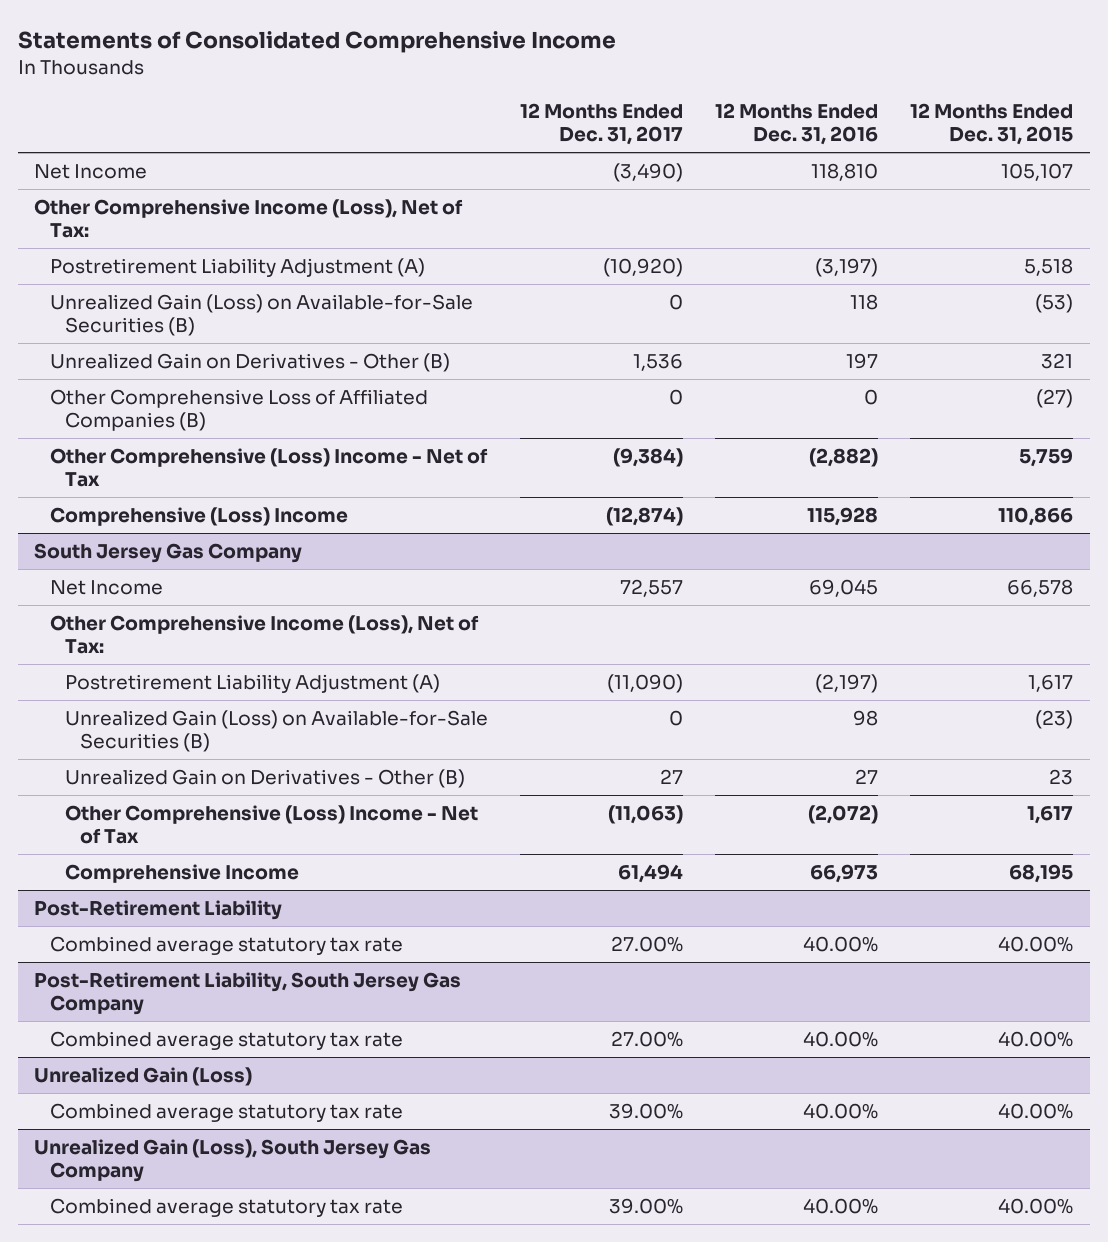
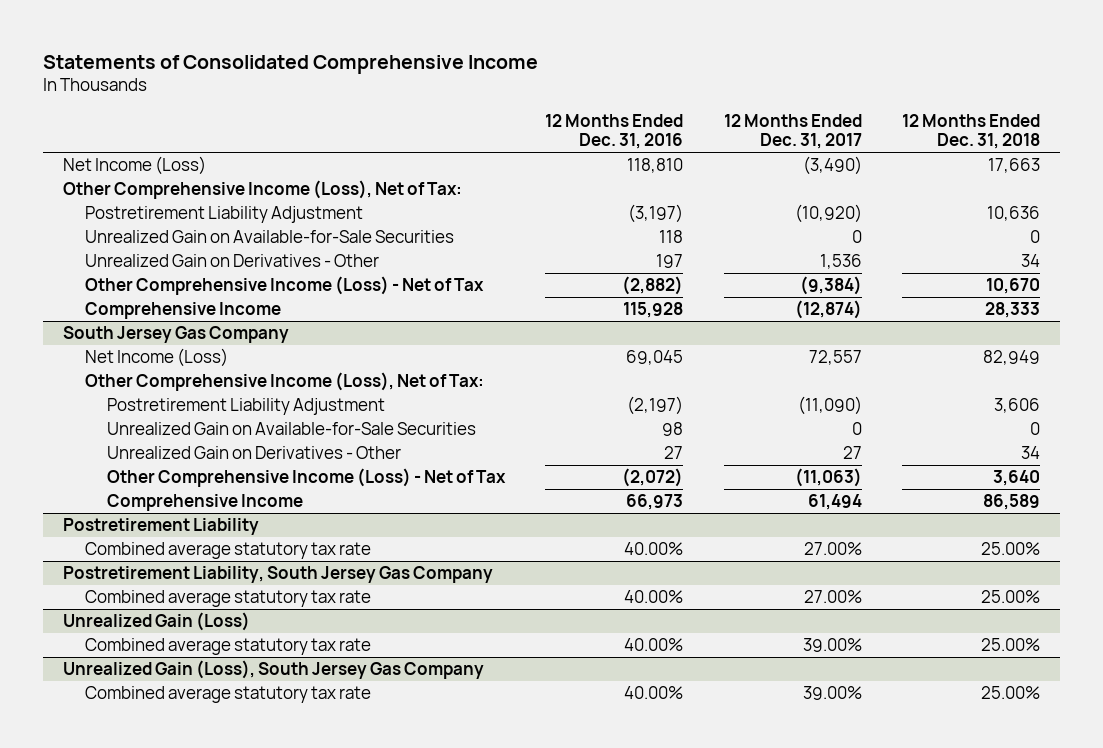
- | 12 Months Ended Dec. 31, 2017 | 12 Months Ended Dec. 31, 2016 | 12 Months Ended Dec. 31, 2015
+ | 12 Months Ended Dec. 31, 2016 | 12 Months Ended Dec. 31, 2017 | 12 Months Ended Dec. 31, 2018
- Net Income | (3,490) | 118,810 | 105,107
+ Net Income (Loss) | 118,810 | (3,490) | 17,663
- Postretirement Liability Adjustment (A) | (10,920) | (3,197) | 5,518
- Unrealized Gain (Loss) on Available-for-Sale Securities (B) | 0 | 118 | (53)
- Unrealized Gain on Derivatives - Other (B) | 1,536 | 197 | 321
- Other Comprehensive Loss of Affiliated Companies (B) | 0 | 0 | (27)
- Other Comprehensive (Loss) Income - Net of Tax | (9,384) | (2,882) | 5,759
- Comprehensive (Loss) Income | (12,874) | 115,928 | 110,866
+ Postretirement Liability Adjustment | (3,197) | (10,920) | 10,636
+ Unrealized Gain on Available-for-Sale Securities | 118 | 0 | 0
+ Unrealized Gain on Derivatives - Other | 197 | 1,536 | 34
+ Other Comprehensive Income (Loss) - Net of Tax | (2,882) | (9,384) | 10,670
+ Comprehensive Income | 115,928 | (12,874) | 28,333
@ South Jersey Gas Company
- Net Income | 72,557 | 69,045 | 66,578
+ Net Income (Loss) | 69,045 | 72,557 | 82,949
- Postretirement Liability Adjustment (A) | (11,090) | (2,197) | 1,617
- Unrealized Gain (Loss) on Available-for-Sale Securities (B) | 0 | 98 | (23)
- Unrealized Gain on Derivatives - Other (B) | 27 | 27 | 23
- Other Comprehensive (Loss) Income - Net of Tax | (11,063) | (2,072) | 1,617
+ Postretirement Liability Adjustment | (2,197) | (11,090) | 3,606
+ Unrealized Gain on Available-for-Sale Securities | 98 | 0 | 0
+ Unrealized Gain on Derivatives - Other | 27 | 27 | 34
+ Other Comprehensive Income (Loss) - Net of Tax | (2,072) | (11,063) | 3,640
- Post-Retirement Liability
+ Postretirement Liability
- Post-Retirement Liability, South Jersey Gas Company
+ Postretirement Liability, South Jersey Gas Company

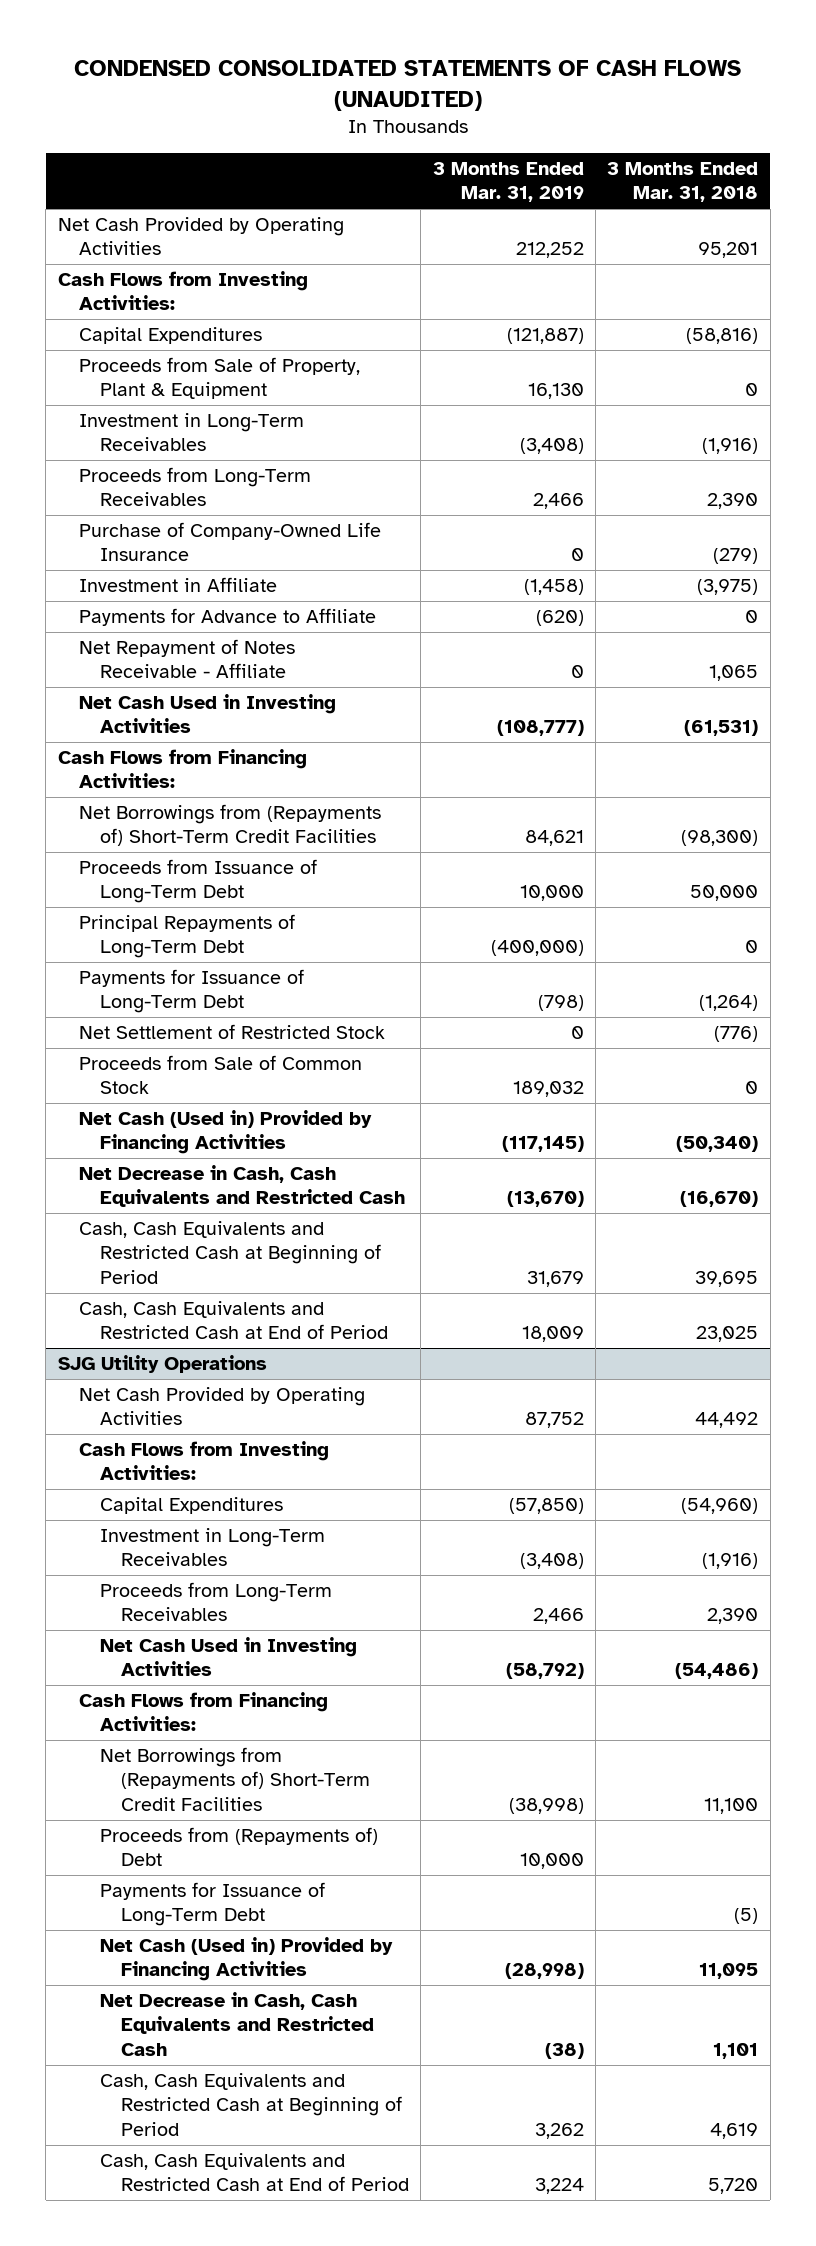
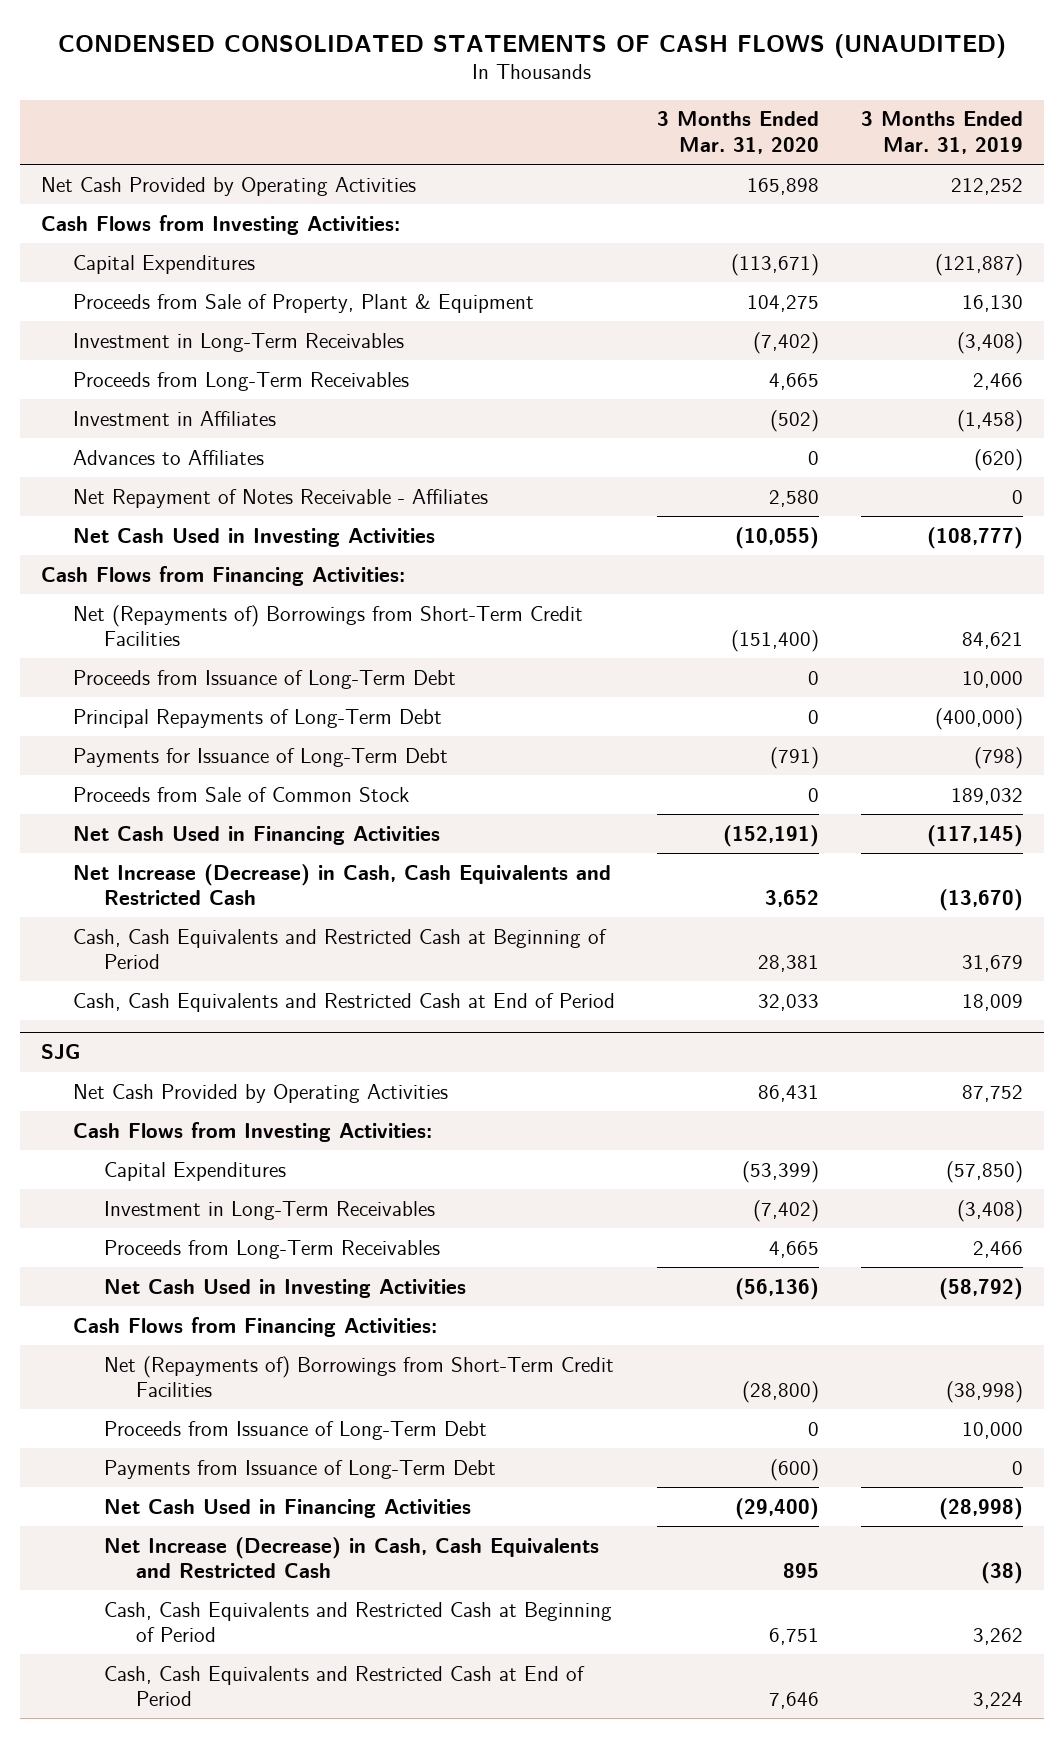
- | 3 Months Ended Mar. 31, 2019 | 3 Months Ended Mar. 31, 2018
+ | 3 Months Ended Mar. 31, 2020 | 3 Months Ended Mar. 31, 2019
- Purchase of Company-Owned Life Insurance | 0 | (279)
- Investment in Affiliate | (1,458) | (3,975)
- Payments for Advance to Affiliate | (620) | 0
- Net Repayment of Notes Receivable - Affiliate | 0 | 1,065
+ Investment in Affiliates | (502) | (1,458)
+ Advances to Affiliates | 0 | (620)
+ Net Repayment of Notes Receivable - Affiliates | 2,580 | 0
- Net Borrowings from (Repayments of) Short-Term Credit Facilities | 84,621 | (98,300)
+ Net (Repayments of) Borrowings from Short-Term Credit Facilities | (151,400) | 84,621
- Net Settlement of Restricted Stock | 0 | (776)
- Net Cash (Used in) Provided by Financing Activities | (117,145) | (50,340)
- Net Decrease in Cash, Cash Equivalents and Restricted Cash | (13,670) | (16,670)
+ Net Cash Used in Financing Activities | (152,191) | (117,145)
+ Net Increase (Decrease) in Cash, Cash Equivalents and Restricted Cash | 3,652 | (13,670)
- SJG Utility Operations
+ SJG
- Net Borrowings from (Repayments of) Short-Term Credit Facilities | (38,998) | 11,100
- Proceeds from (Repayments of) Debt | 10,000 |
- Payments for Issuance of Long-Term Debt | | (5)
- Net Cash (Used in) Provided by Financing Activities | (28,998) | 11,095
- Net Decrease in Cash, Cash Equivalents and Restricted Cash | (38) | 1,101
+ Net (Repayments of) Borrowings from Short-Term Credit Facilities | (28,800) | (38,998)
+ Proceeds from Issuance of Long-Term Debt | 0 | 10,000
+ Payments from Issuance of Long-Term Debt | (600) | 0
+ Net Cash Used in Financing Activities | (29,400) | (28,998)
+ Net Increase (Decrease) in Cash, Cash Equivalents and Restricted Cash | 895 | (38)

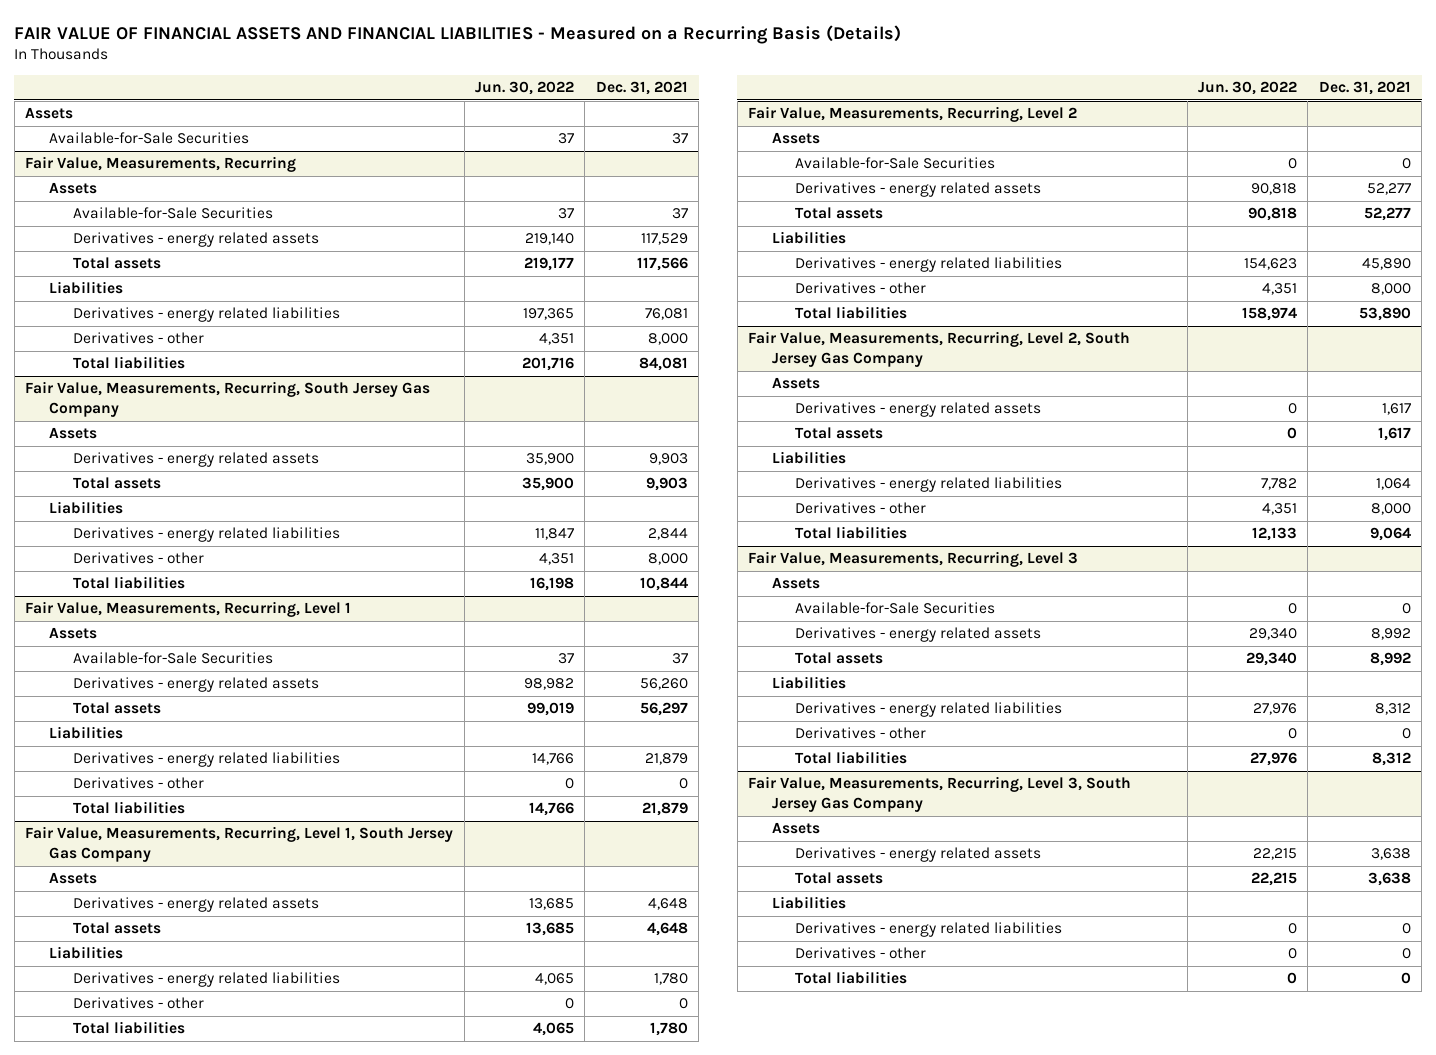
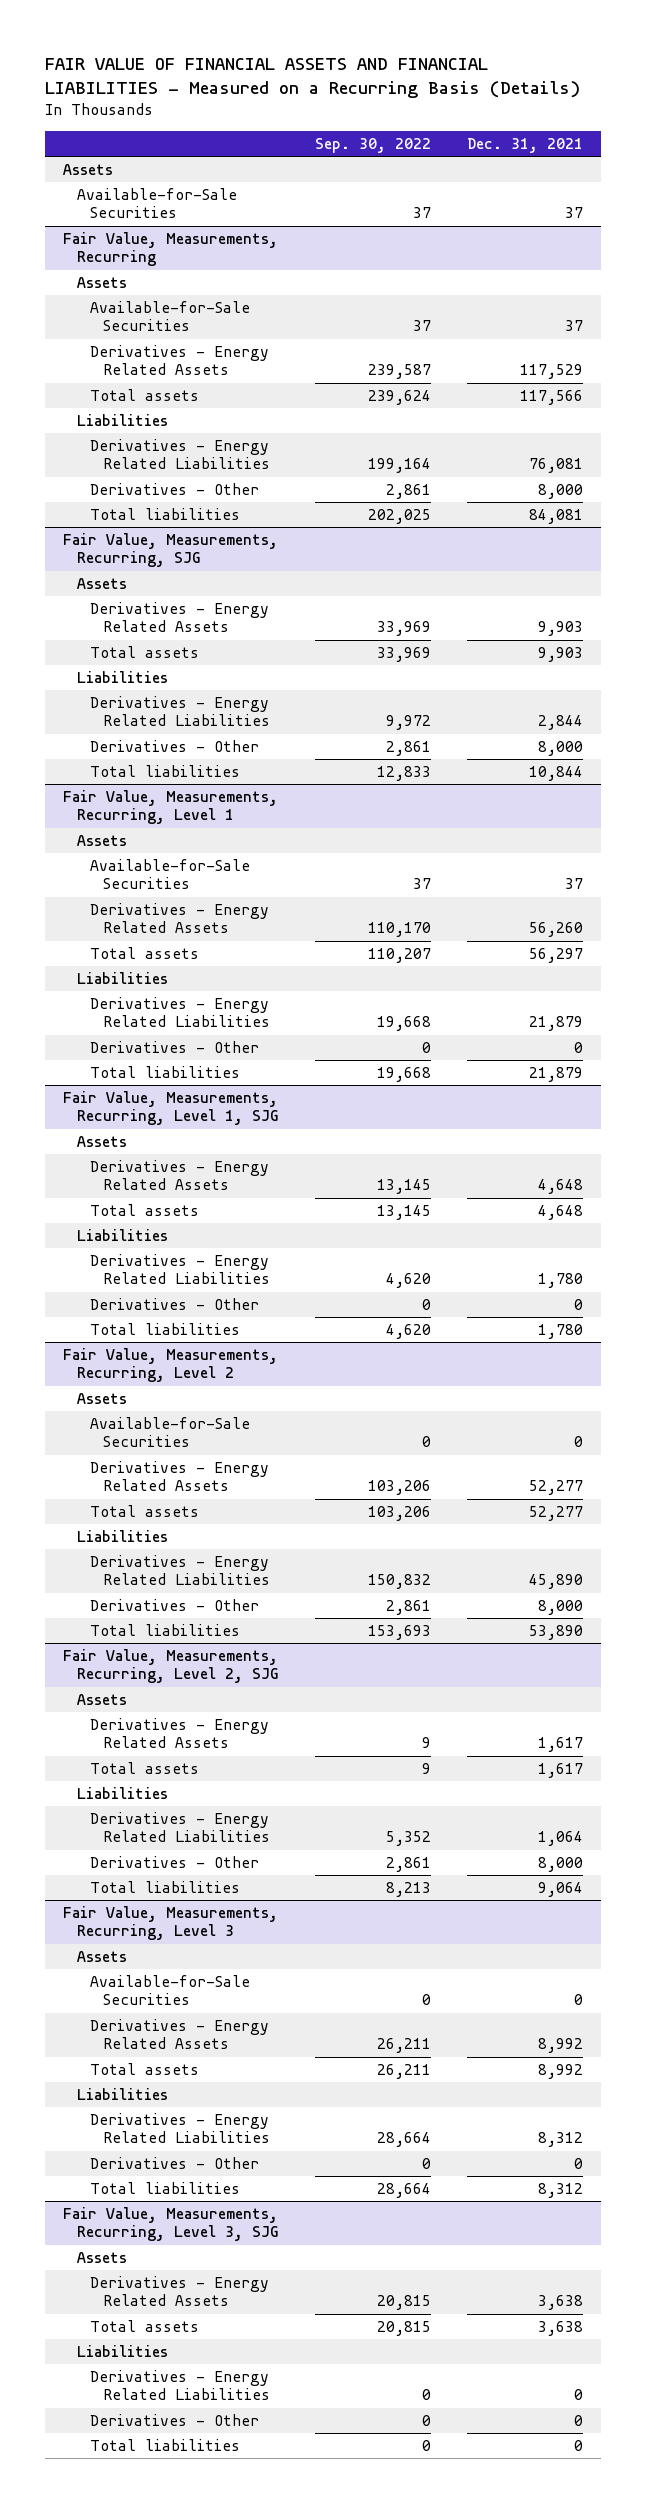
- | Jun. 30, 2022 | Dec. 31, 2021
+ | Sep. 30, 2022 | Dec. 31, 2021
@ Fair Value, Measurements, Recurring
- Derivatives - energy related assets | 219,140 | 117,529
+ Derivatives - Energy Related Assets | 239,587 | 117,529
- Derivatives - energy related liabilities | 197,365 | 76,081
- Derivatives - other | 4,351 | 8,000
+ Derivatives - Energy Related Liabilities | 199,164 | 76,081
+ Derivatives - Other | 2,861 | 8,000
- Fair Value, Measurements, Recurring, South Jersey Gas Company
+ Fair Value, Measurements, Recurring, SJG
- Derivatives - energy related assets | 35,900 | 9,903
+ Derivatives - Energy Related Assets | 33,969 | 9,903
- Derivatives - energy related liabilities | 11,847 | 2,844
- Derivatives - other | 4,351 | 8,000
+ Derivatives - Energy Related Liabilities | 9,972 | 2,844
+ Derivatives - Other | 2,861 | 8,000
@ Fair Value, Measurements, Recurring, Level 1
- Derivatives - energy related assets | 98,982 | 56,260
+ Derivatives - Energy Related Assets | 110,170 | 56,260
- Derivatives - energy related liabilities | 14,766 | 21,879
- Derivatives - other | 0 | 0
+ Derivatives - Energy Related Liabilities | 19,668 | 21,879
+ Derivatives - Other | 0 | 0
- Fair Value, Measurements, Recurring, Level 1, South Jersey Gas Company
+ Fair Value, Measurements, Recurring, Level 1, SJG
- Derivatives - energy related assets | 13,685 | 4,648
+ Derivatives - Energy Related Assets | 13,145 | 4,648
- Derivatives - energy related liabilities | 4,065 | 1,780
- Derivatives - other | 0 | 0
+ Derivatives - Energy Related Liabilities | 4,620 | 1,780
+ Derivatives - Other | 0 | 0
@ Fair Value, Measurements, Recurring, Level 2
- Derivatives - energy related assets | 90,818 | 52,277
+ Derivatives - Energy Related Assets | 103,206 | 52,277
- Derivatives - energy related liabilities | 154,623 | 45,890
- Derivatives - other | 4,351 | 8,000
+ Derivatives - Energy Related Liabilities | 150,832 | 45,890
+ Derivatives - Other | 2,861 | 8,000
- Fair Value, Measurements, Recurring, Level 2, South Jersey Gas Company
+ Fair Value, Measurements, Recurring, Level 2, SJG
- Derivatives - energy related assets | 0 | 1,617
+ Derivatives - Energy Related Assets | 9 | 1,617
- Derivatives - energy related liabilities | 7,782 | 1,064
- Derivatives - other | 4,351 | 8,000
+ Derivatives - Energy Related Liabilities | 5,352 | 1,064
+ Derivatives - Other | 2,861 | 8,000
@ Fair Value, Measurements, Recurring, Level 3
- Derivatives - energy related assets | 29,340 | 8,992
+ Derivatives - Energy Related Assets | 26,211 | 8,992
- Derivatives - energy related liabilities | 27,976 | 8,312
- Derivatives - other | 0 | 0
+ Derivatives - Energy Related Liabilities | 28,664 | 8,312
+ Derivatives - Other | 0 | 0
- Fair Value, Measurements, Recurring, Level 3, South Jersey Gas Company
+ Fair Value, Measurements, Recurring, Level 3, SJG
- Derivatives - energy related assets | 22,215 | 3,638
+ Derivatives - Energy Related Assets | 20,815 | 3,638
- Derivatives - energy related liabilities | 0 | 0
- Derivatives - other | 0 | 0
+ Derivatives - Energy Related Liabilities | 0 | 0
+ Derivatives - Other | 0 | 0

